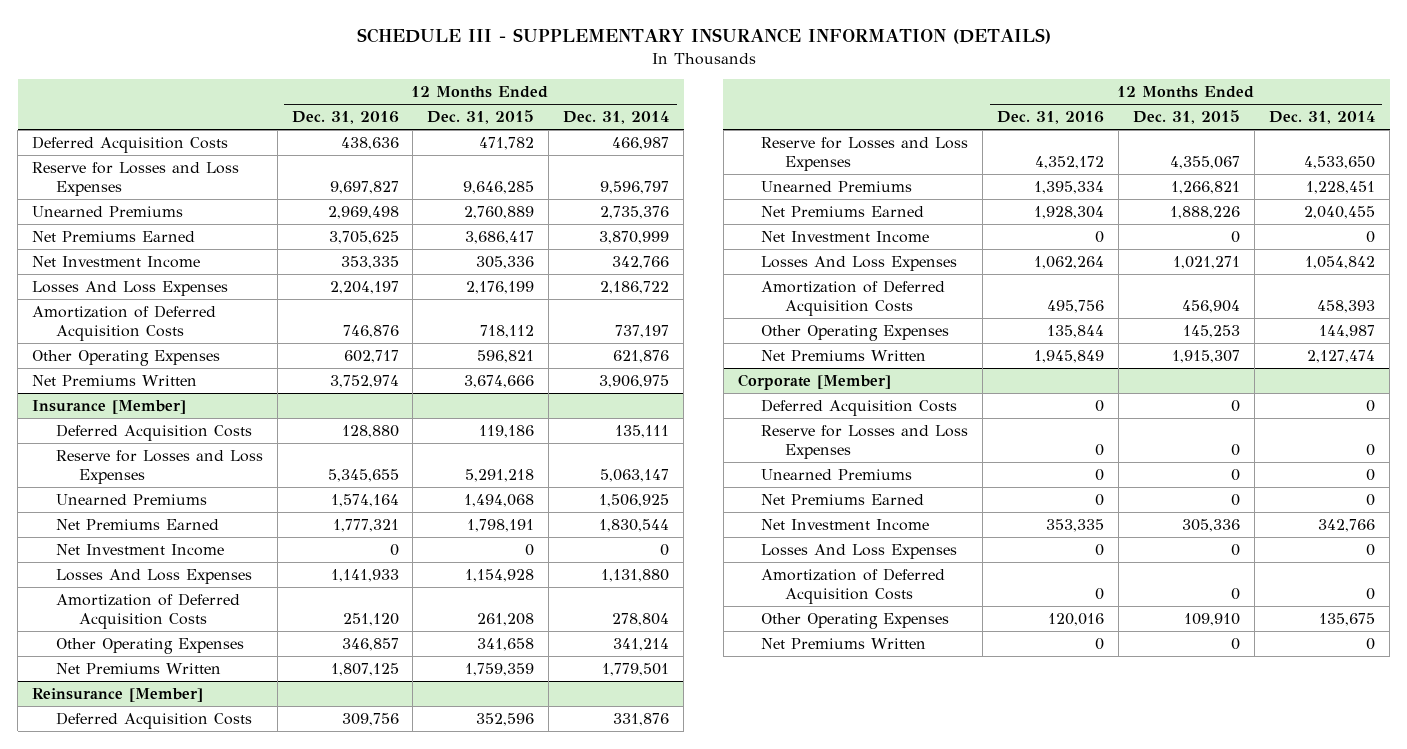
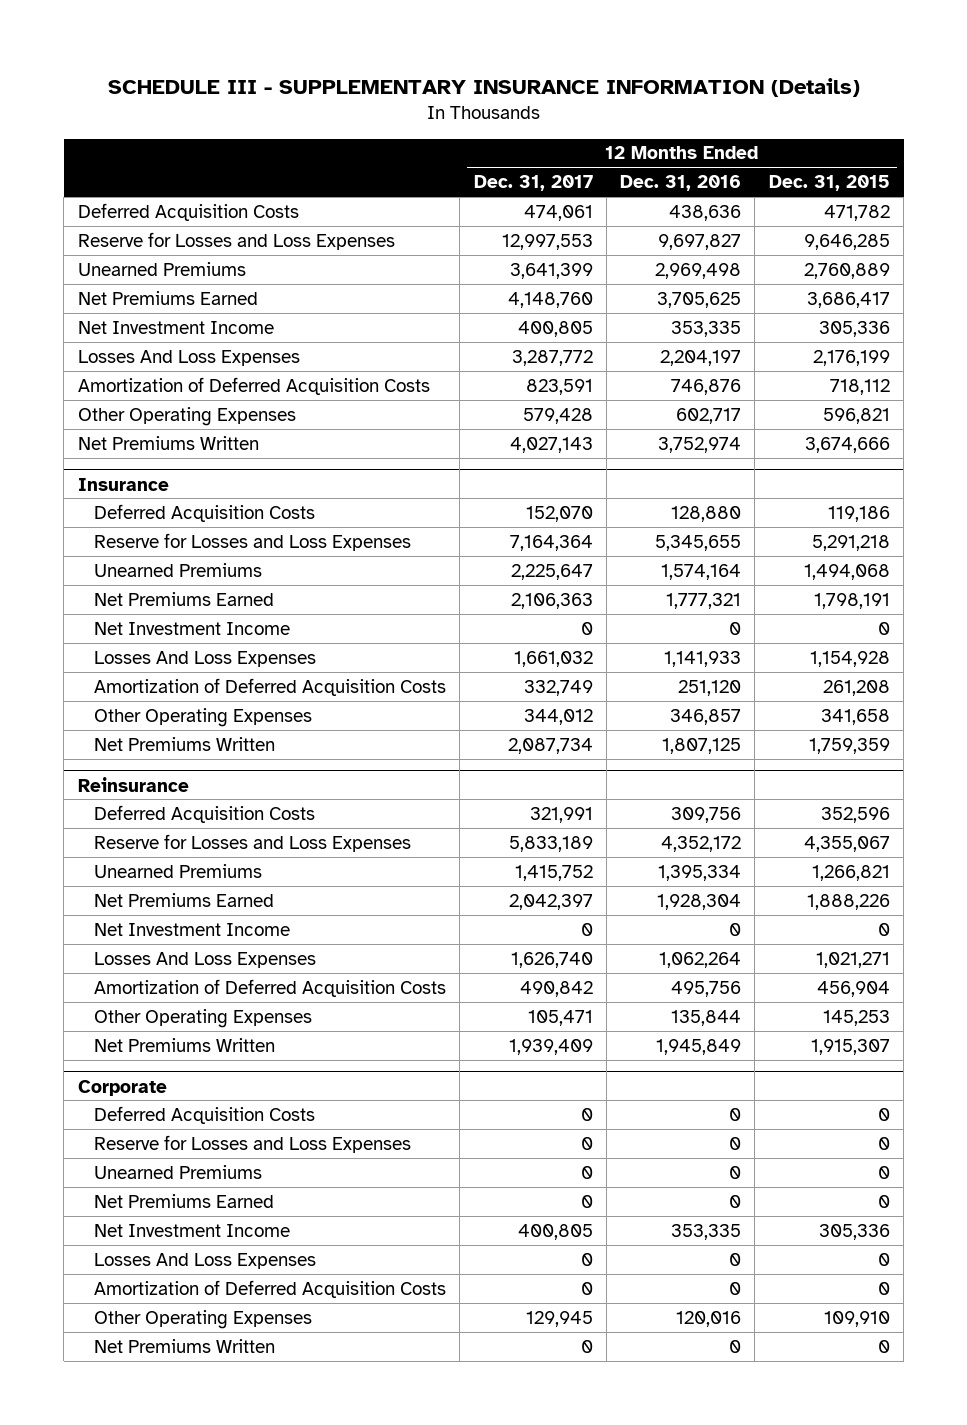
- SCHEDULE III - SUPPLEMENTARY INSURANCE INFORMATION (DETAILS)
+ SCHEDULE III - SUPPLEMENTARY INSURANCE INFORMATION (Details)
- | 12 Months Ended Dec. 31, 2016 | 12 Months Ended Dec. 31, 2015 | 12 Months Ended Dec. 31, 2014
+ | 12 Months Ended Dec. 31, 2017 | 12 Months Ended Dec. 31, 2016 | 12 Months Ended Dec. 31, 2015
- Insurance [Member]
+ Insurance
- Reinsurance [Member]
+ Reinsurance
- Corporate [Member]
+ Corporate

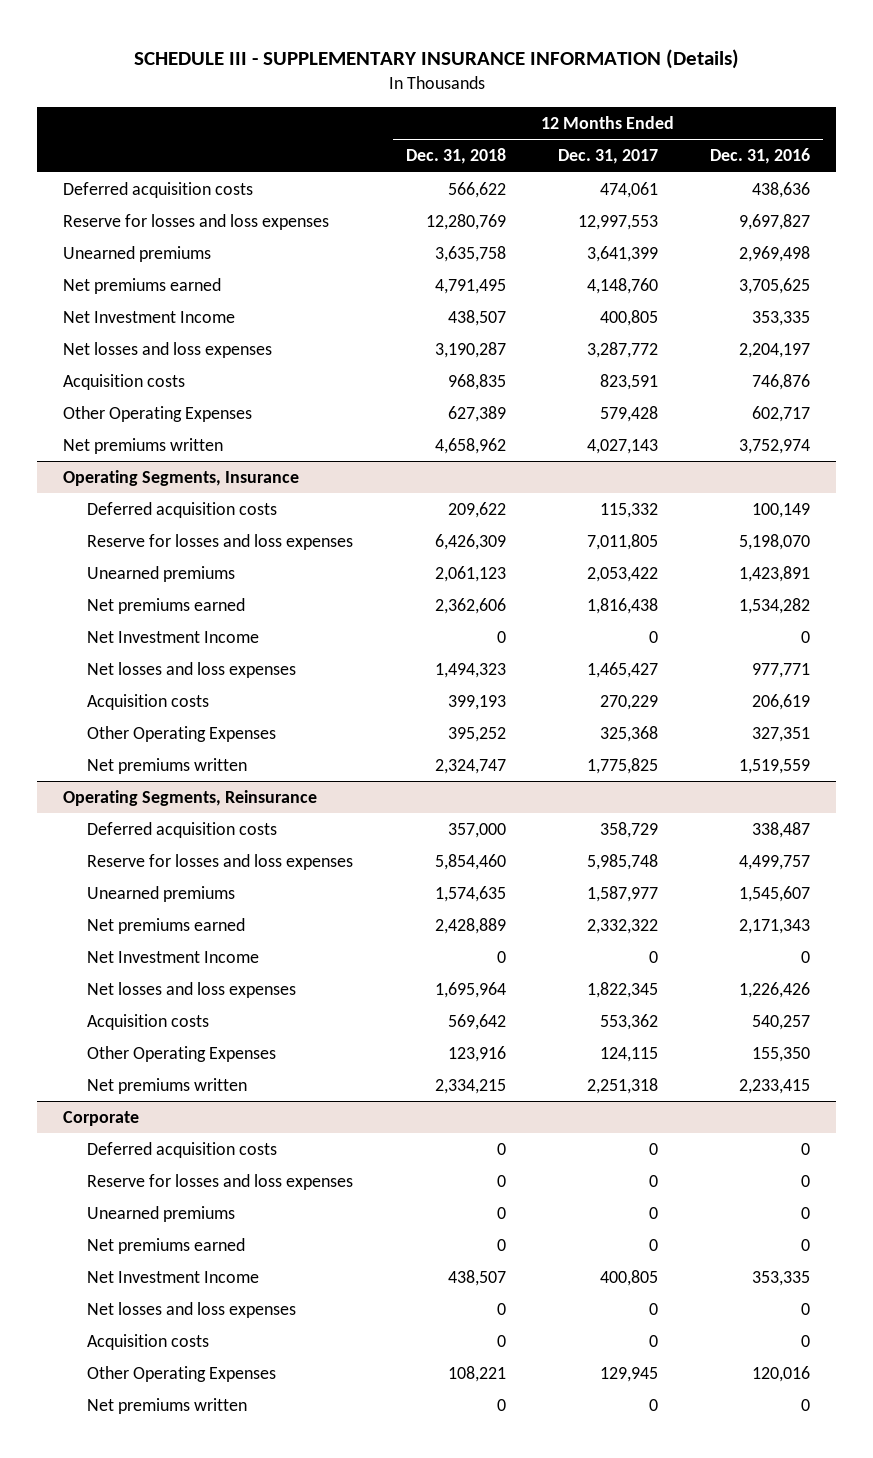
- | 12 Months Ended Dec. 31, 2017 | 12 Months Ended Dec. 31, 2016 | 12 Months Ended Dec. 31, 2015
+ | 12 Months Ended Dec. 31, 2018 | 12 Months Ended Dec. 31, 2017 | 12 Months Ended Dec. 31, 2016
- Deferred Acquisition Costs | 474,061 | 438,636 | 471,782
- Reserve for Losses and Loss Expenses | 12,997,553 | 9,697,827 | 9,646,285
- Unearned Premiums | 3,641,399 | 2,969,498 | 2,760,889
- Net Premiums Earned | 4,148,760 | 3,705,625 | 3,686,417
+ Deferred acquisition costs | 566,622 | 474,061 | 438,636
+ Reserve for losses and loss expenses | 12,280,769 | 12,997,553 | 9,697,827
+ Unearned premiums | 3,635,758 | 3,641,399 | 2,969,498
+ Net premiums earned | 4,791,495 | 4,148,760 | 3,705,625
- Losses And Loss Expenses | 3,287,772 | 2,204,197 | 2,176,199
- Amortization of Deferred Acquisition Costs | 823,591 | 746,876 | 718,112
+ Net losses and loss expenses | 3,190,287 | 3,287,772 | 2,204,197
+ Acquisition costs | 968,835 | 823,591 | 746,876
- Net Premiums Written | 4,027,143 | 3,752,974 | 3,674,666
- Insurance
- Deferred Acquisition Costs | 152,070 | 128,880 | 119,186
- Reserve for Losses and Loss Expenses | 7,164,364 | 5,345,655 | 5,291,218
- Unearned Premiums | 2,225,647 | 1,574,164 | 1,494,068
- Net Premiums Earned | 2,106,363 | 1,777,321 | 1,798,191
+ Net premiums written | 4,658,962 | 4,027,143 | 3,752,974
+ Operating Segments, Insurance
+ Deferred acquisition costs | 209,622 | 115,332 | 100,149
+ Reserve for losses and loss expenses | 6,426,309 | 7,011,805 | 5,198,070
+ Unearned premiums | 2,061,123 | 2,053,422 | 1,423,891
+ Net premiums earned | 2,362,606 | 1,816,438 | 1,534,282
- Losses And Loss Expenses | 1,661,032 | 1,141,933 | 1,154,928
- Amortization of Deferred Acquisition Costs | 332,749 | 251,120 | 261,208
- Other Operating Expenses | 344,012 | 346,857 | 341,658
- Net Premiums Written | 2,087,734 | 1,807,125 | 1,759,359
- Reinsurance
- Deferred Acquisition Costs | 321,991 | 309,756 | 352,596
- Reserve for Losses and Loss Expenses | 5,833,189 | 4,352,172 | 4,355,067
- Unearned Premiums | 1,415,752 | 1,395,334 | 1,266,821
- Net Premiums Earned | 2,042,397 | 1,928,304 | 1,888,226
+ Net losses and loss expenses | 1,494,323 | 1,465,427 | 977,771
+ Acquisition costs | 399,193 | 270,229 | 206,619
+ Other Operating Expenses | 395,252 | 325,368 | 327,351
+ Net premiums written | 2,324,747 | 1,775,825 | 1,519,559
+ Operating Segments, Reinsurance
+ Deferred acquisition costs | 357,000 | 358,729 | 338,487
+ Reserve for losses and loss expenses | 5,854,460 | 5,985,748 | 4,499,757
+ Unearned premiums | 1,574,635 | 1,587,977 | 1,545,607
+ Net premiums earned | 2,428,889 | 2,332,322 | 2,171,343
- Losses And Loss Expenses | 1,626,740 | 1,062,264 | 1,021,271
- Amortization of Deferred Acquisition Costs | 490,842 | 495,756 | 456,904
- Other Operating Expenses | 105,471 | 135,844 | 145,253
- Net Premiums Written | 1,939,409 | 1,945,849 | 1,915,307
+ Net losses and loss expenses | 1,695,964 | 1,822,345 | 1,226,426
+ Acquisition costs | 569,642 | 553,362 | 540,257
+ Other Operating Expenses | 123,916 | 124,115 | 155,350
+ Net premiums written | 2,334,215 | 2,251,318 | 2,233,415
@ Corporate
- Deferred Acquisition Costs | 0 | 0 | 0
- Reserve for Losses and Loss Expenses | 0 | 0 | 0
- Unearned Premiums | 0 | 0 | 0
- Net Premiums Earned | 0 | 0 | 0
+ Deferred acquisition costs | 0 | 0 | 0
+ Reserve for losses and loss expenses | 0 | 0 | 0
+ Unearned premiums | 0 | 0 | 0
+ Net premiums earned | 0 | 0 | 0
- Losses And Loss Expenses | 0 | 0 | 0
- Amortization of Deferred Acquisition Costs | 0 | 0 | 0
+ Net losses and loss expenses | 0 | 0 | 0
+ Acquisition costs | 0 | 0 | 0
- Net Premiums Written | 0 | 0 | 0
+ Net premiums written | 0 | 0 | 0

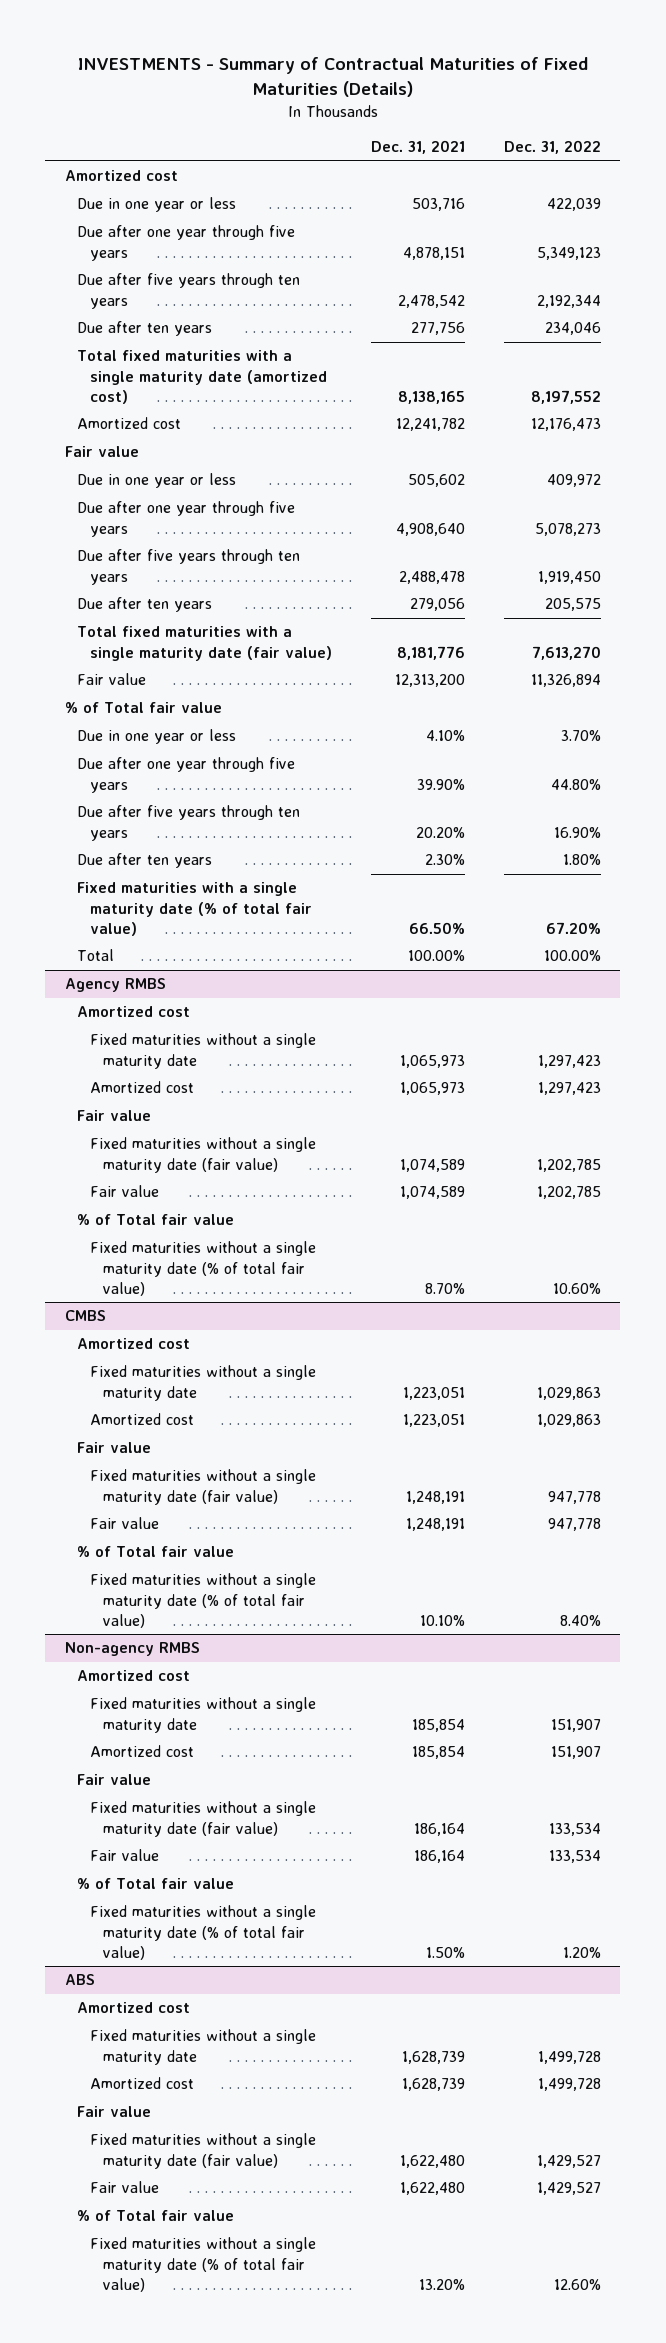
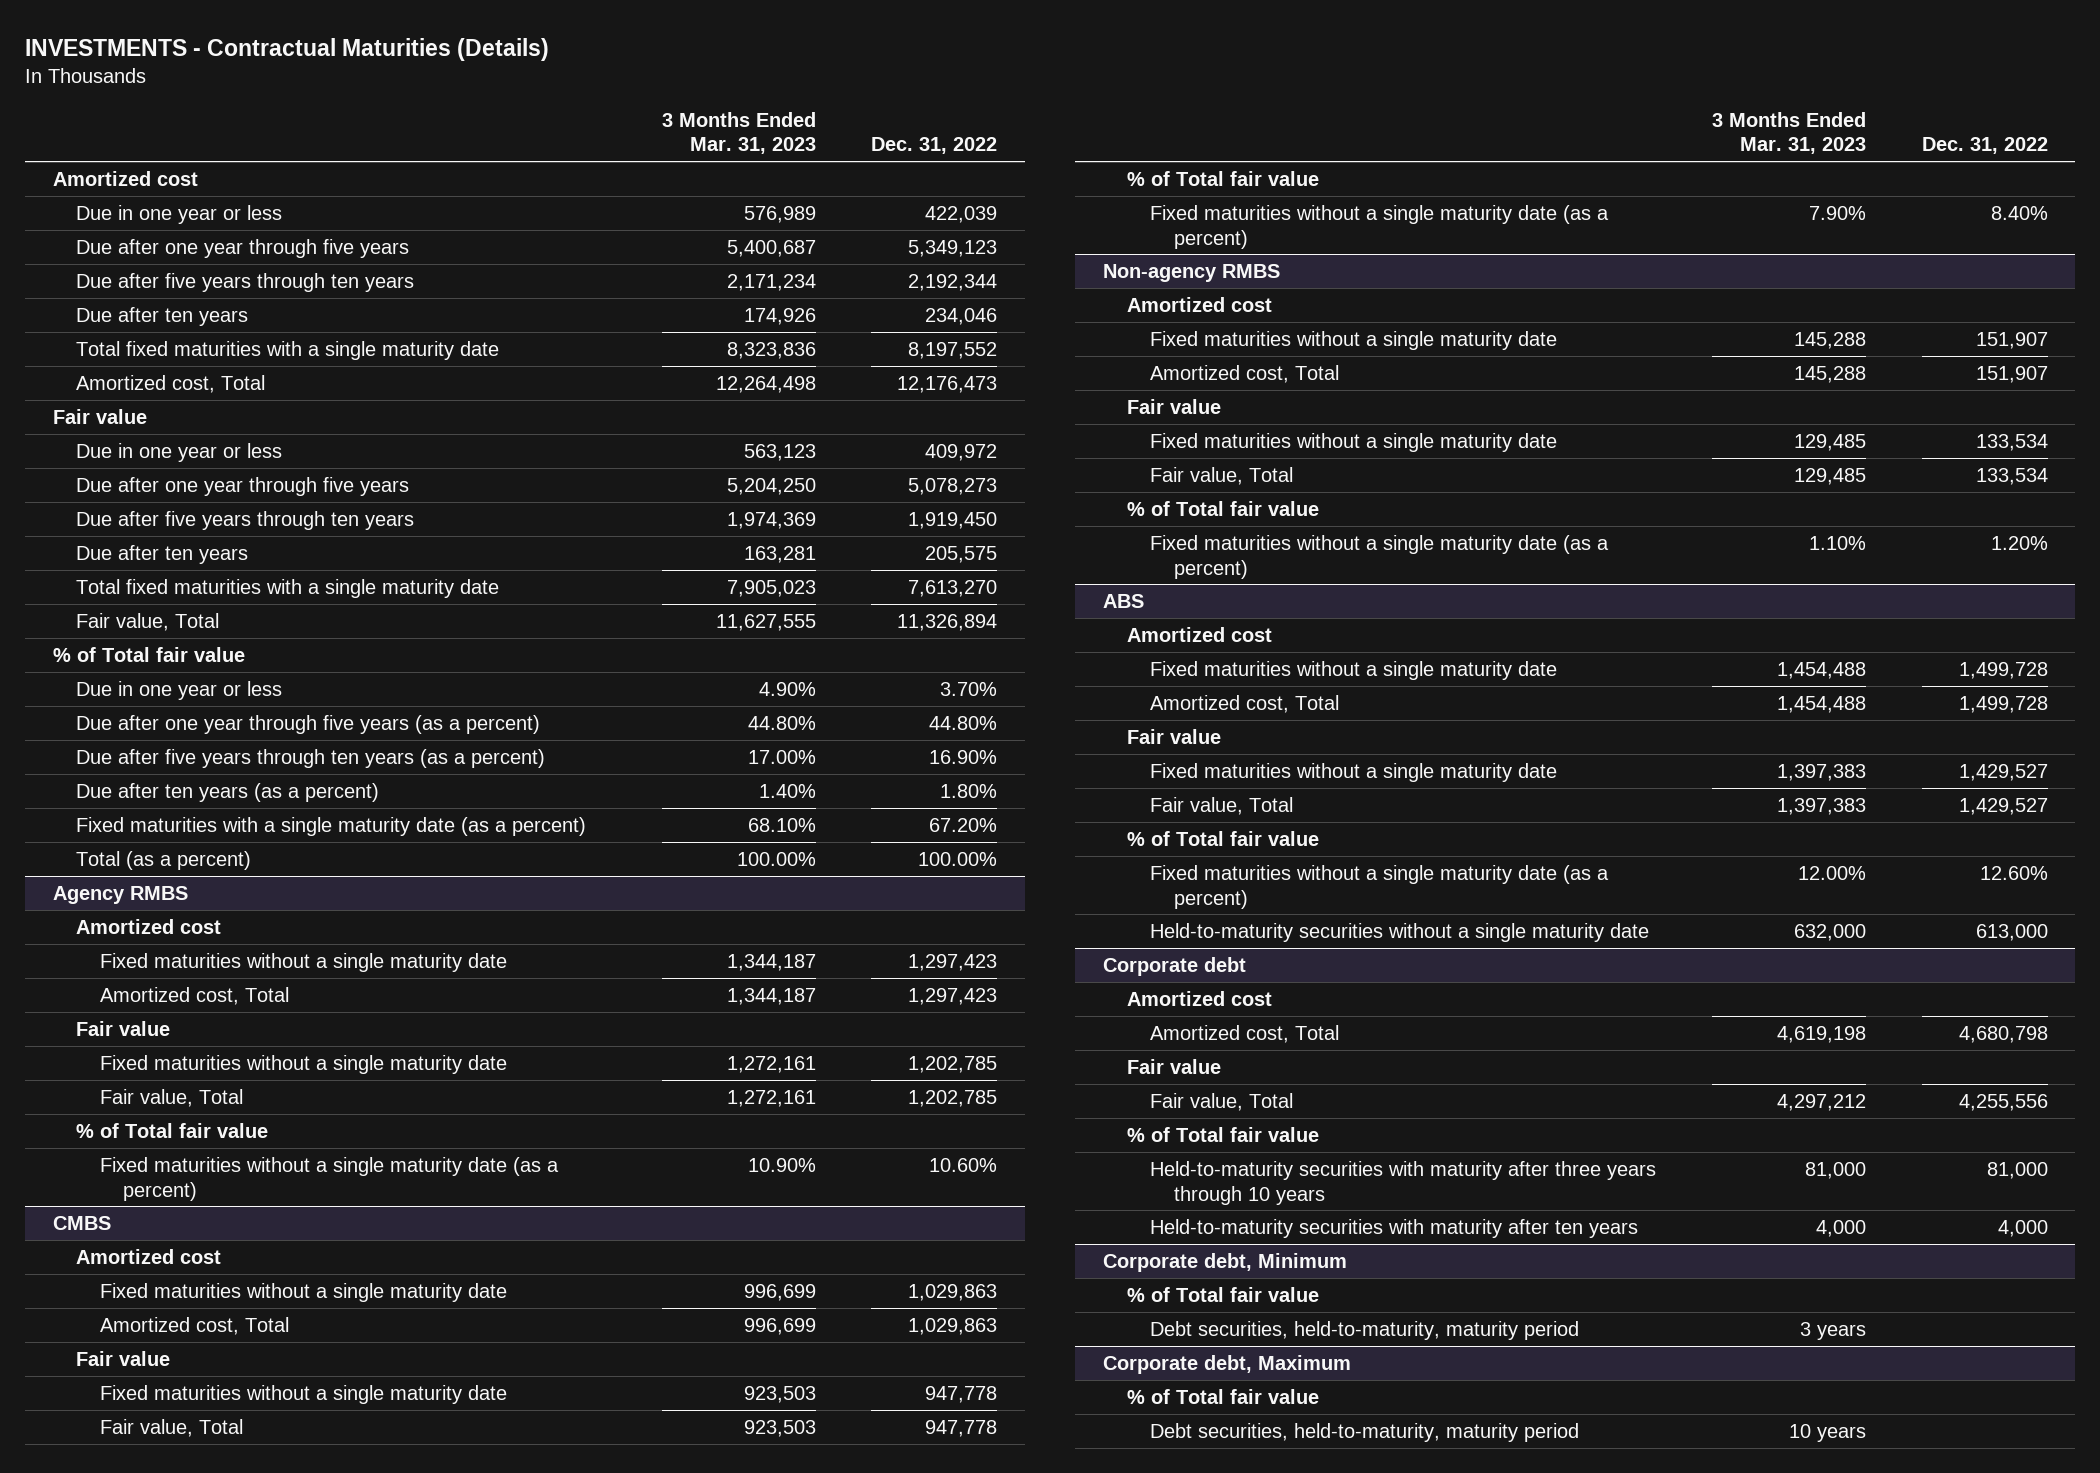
- INVESTMENTS - Summary of Contractual Maturities of Fixed Maturities (Details)
+ INVESTMENTS - Contractual Maturities (Details)
- | Dec. 31, 2021 | Dec. 31, 2022
+ | 3 Months Ended Mar. 31, 2023 | Dec. 31, 2022
- Total fixed maturities with a single maturity date (amortized cost) | 8,138,165 | 8,197,552
- Amortized cost | 12,241,782 | 12,176,473
+ Total fixed maturities with a single maturity date | 8,323,836 | 8,197,552
+ Amortized cost, Total | 12,264,498 | 12,176,473
- Total fixed maturities with a single maturity date (fair value) | 8,181,776 | 7,613,270
- Fair value | 12,313,200 | 11,326,894
+ Total fixed maturities with a single maturity date | 7,905,023 | 7,613,270
+ Fair value, Total | 11,627,555 | 11,326,894
- Due after one year through five years | 39.90% | 44.80%
- Due after five years through ten years | 20.20% | 16.90%
- Due after ten years | 2.30% | 1.80%
- Fixed maturities with a single maturity date (% of total fair value) | 66.50% | 67.20%
- Total | 100.00% | 100.00%
+ Due after one year through five years (as a percent) | 44.80% | 44.80%
+ Due after five years through ten years (as a percent) | 17.00% | 16.90%
+ Due after ten years (as a percent) | 1.40% | 1.80%
+ Fixed maturities with a single maturity date (as a percent) | 68.10% | 67.20%
+ Total (as a percent) | 100.00% | 100.00%
@ Agency RMBS
- Amortized cost | 1,065,973 | 1,297,423
+ Amortized cost, Total | 1,344,187 | 1,297,423
- Fixed maturities without a single maturity date (fair value) | 1,074,589 | 1,202,785
- Fair value | 1,074,589 | 1,202,785
+ Fixed maturities without a single maturity date | 1,272,161 | 1,202,785
+ Fair value, Total | 1,272,161 | 1,202,785
- Fixed maturities without a single maturity date (% of total fair value) | 8.70% | 10.60%
+ Fixed maturities without a single maturity date (as a percent) | 10.90% | 10.60%
@ CMBS
- Amortized cost | 1,223,051 | 1,029,863
+ Amortized cost, Total | 996,699 | 1,029,863
- Fixed maturities without a single maturity date (fair value) | 1,248,191 | 947,778
- Fair value | 1,248,191 | 947,778
+ Fixed maturities without a single maturity date | 923,503 | 947,778
+ Fair value, Total | 923,503 | 947,778
- Fixed maturities without a single maturity date (% of total fair value) | 10.10% | 8.40%
+ Fixed maturities without a single maturity date (as a percent) | 7.90% | 8.40%
@ Non-agency RMBS
- Amortized cost | 185,854 | 151,907
+ Amortized cost, Total | 145,288 | 151,907
- Fixed maturities without a single maturity date (fair value) | 186,164 | 133,534
- Fair value | 186,164 | 133,534
+ Fixed maturities without a single maturity date | 129,485 | 133,534
+ Fair value, Total | 129,485 | 133,534
- Fixed maturities without a single maturity date (% of total fair value) | 1.50% | 1.20%
+ Fixed maturities without a single maturity date (as a percent) | 1.10% | 1.20%
@ ABS
- Amortized cost | 1,628,739 | 1,499,728
+ Amortized cost, Total | 1,454,488 | 1,499,728
- Fixed maturities without a single maturity date (fair value) | 1,622,480 | 1,429,527
- Fair value | 1,622,480 | 1,429,527
+ Fixed maturities without a single maturity date | 1,397,383 | 1,429,527
+ Fair value, Total | 1,397,383 | 1,429,527
- Fixed maturities without a single maturity date (% of total fair value) | 13.20% | 12.60%
+ Fixed maturities without a single maturity date (as a percent) | 12.00% | 12.60%
+ Held-to-maturity securities without a single maturity date | 632,000 | 613,000
+ Corporate debt
+ Amortized cost
+ Amortized cost, Total | 4,619,198 | 4,680,798
+ Fair value
+ Fair value, Total | 4,297,212 | 4,255,556
+ % of Total fair value
+ Held-to-maturity securities with maturity after three years through 10 years | 81,000 | 81,000
+ Held-to-maturity securities with maturity after ten years | 4,000 | 4,000
+ Corporate debt, Minimum
+ % of Total fair value
+ Debt securities, held-to-maturity, maturity period | 3 years |
+ Corporate debt, Maximum
+ % of Total fair value
+ Debt securities, held-to-maturity, maturity period | 10 years |

